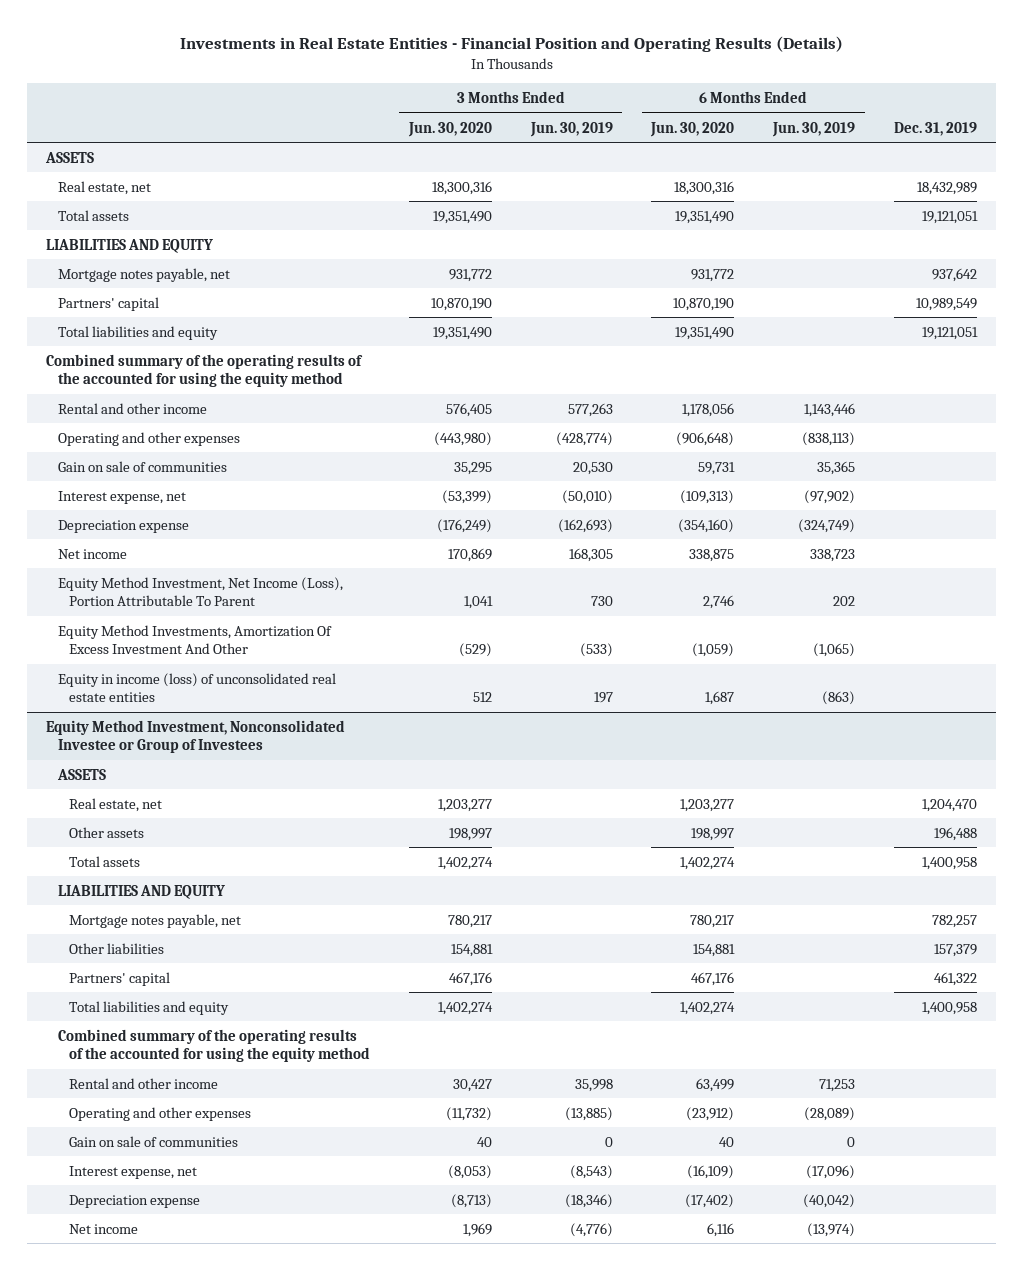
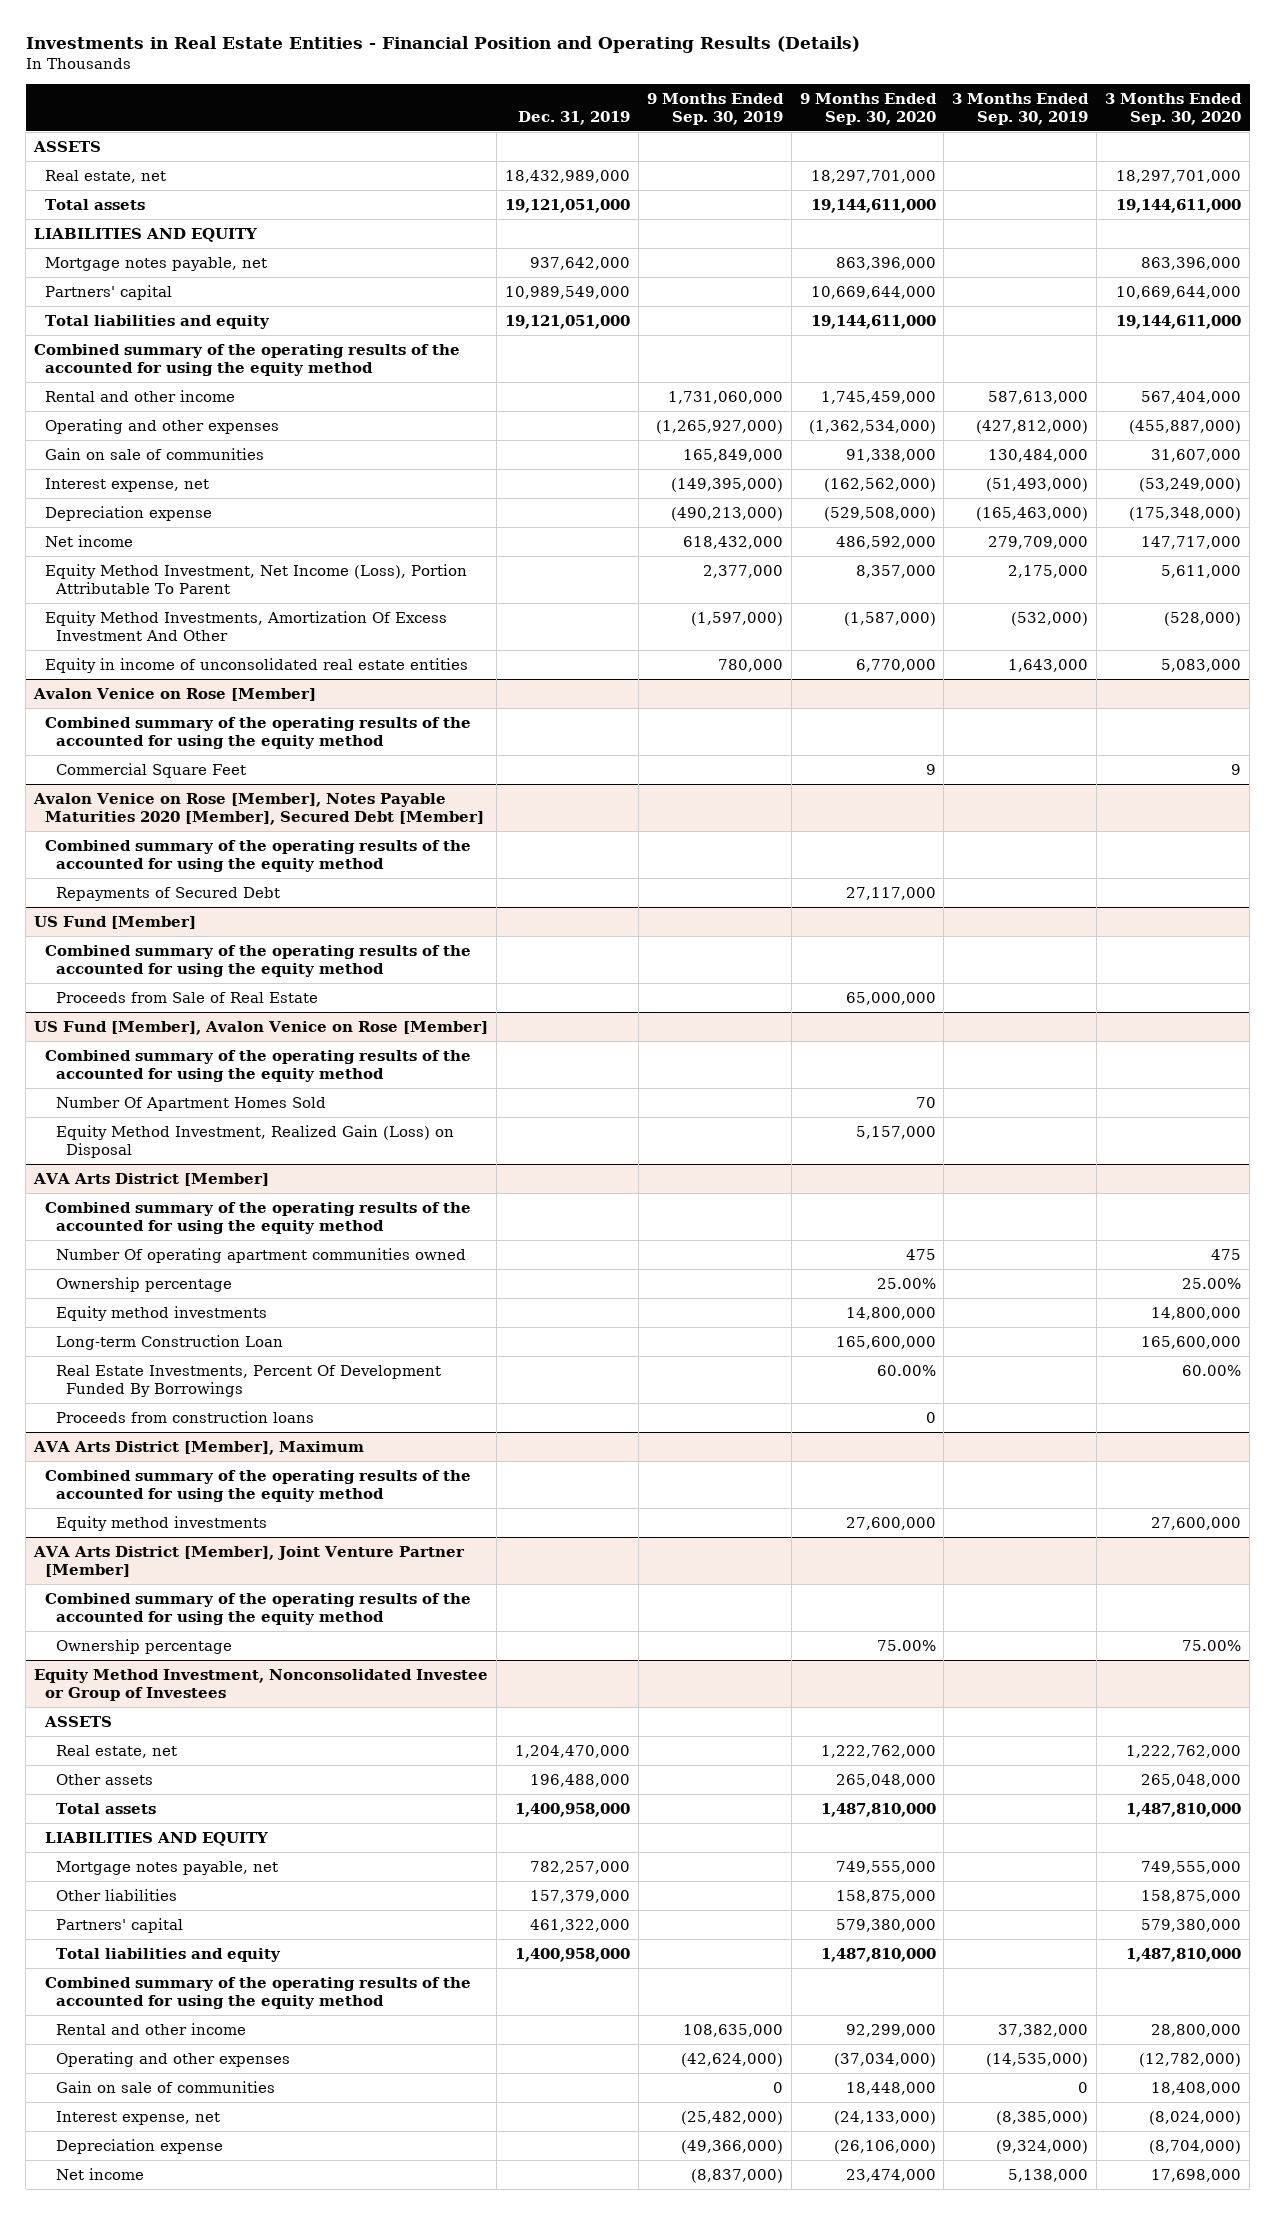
- | 3 Months Ended Jun. 30, 2020 | 3 Months Ended Jun. 30, 2019 | 6 Months Ended Jun. 30, 2020 | 6 Months Ended Jun. 30, 2019 | Dec. 31, 2019
+ | Dec. 31, 2019 | 9 Months Ended Sep. 30, 2019 | 9 Months Ended Sep. 30, 2020 | 3 Months Ended Sep. 30, 2019 | 3 Months Ended Sep. 30, 2020
- Real estate, net | 18,300,316 | | 18,300,316 | | 18,432,989
- Total assets | 19,351,490 | | 19,351,490 | | 19,121,051
+ Real estate, net | 18,432,989,000 | | 18,297,701,000 | | 18,297,701,000
+ Total assets | 19,121,051,000 | | 19,144,611,000 | | 19,144,611,000
- Mortgage notes payable, net | 931,772 | | 931,772 | | 937,642
- Partners' capital | 10,870,190 | | 10,870,190 | | 10,989,549
- Total liabilities and equity | 19,351,490 | | 19,351,490 | | 19,121,051
+ Mortgage notes payable, net | 937,642,000 | | 863,396,000 | | 863,396,000
+ Partners' capital | 10,989,549,000 | | 10,669,644,000 | | 10,669,644,000
+ Total liabilities and equity | 19,121,051,000 | | 19,144,611,000 | | 19,144,611,000
- Equity in income (loss) of unconsolidated real estate entities | 512 | 197 | 1,687 | (863) |
+ Equity in income of unconsolidated real estate entities | | 780,000 | 6,770,000 | 1,643,000 | 5,083,000
+ Avalon Venice on Rose [Member]
+ Combined summary of the operating results of the accounted for using the equity method
+ Commercial Square Feet | | | 9 | | 9
+ Avalon Venice on Rose [Member], Notes Payable Maturities 2020 [Member], Secured Debt [Member]
+ Combined summary of the operating results of the accounted for using the equity method
+ Repayments of Secured Debt | | | 27,117,000 | |
+ US Fund [Member]
+ Combined summary of the operating results of the accounted for using the equity method
+ Proceeds from Sale of Real Estate | | | 65,000,000 | |
+ US Fund [Member], Avalon Venice on Rose [Member]
+ Combined summary of the operating results of the accounted for using the equity method
+ Number Of Apartment Homes Sold | | | 70 | |
+ Equity Method Investment, Realized Gain (Loss) on Disposal | | | 5,157,000 | |
+ AVA Arts District [Member]
+ Combined summary of the operating results of the accounted for using the equity method
+ Number Of operating apartment communities owned | | | 475 | | 475
+ Ownership percentage | | | 25.00% | | 25.00%
+ Equity method investments | | | 14,800,000 | | 14,800,000
+ Long-term Construction Loan | | | 165,600,000 | | 165,600,000
+ Real Estate Investments, Percent Of Development Funded By Borrowings | | | 60.00% | | 60.00%
+ Proceeds from construction loans | | | 0 | |
+ AVA Arts District [Member], Maximum
+ Combined summary of the operating results of the accounted for using the equity method
+ Equity method investments | | | 27,600,000 | | 27,600,000
+ AVA Arts District [Member], Joint Venture Partner [Member]
+ Combined summary of the operating results of the accounted for using the equity method
+ Ownership percentage | | | 75.00% | | 75.00%
@ Equity Method Investment, Nonconsolidated Investee or Group of Investees
- Real estate, net | 1,203,277 | | 1,203,277 | | 1,204,470
- Other assets | 198,997 | | 198,997 | | 196,488
- Total assets | 1,402,274 | | 1,402,274 | | 1,400,958
+ Real estate, net | 1,204,470,000 | | 1,222,762,000 | | 1,222,762,000
+ Other assets | 196,488,000 | | 265,048,000 | | 265,048,000
+ Total assets | 1,400,958,000 | | 1,487,810,000 | | 1,487,810,000
- Mortgage notes payable, net | 780,217 | | 780,217 | | 782,257
- Other liabilities | 154,881 | | 154,881 | | 157,379
- Partners' capital | 467,176 | | 467,176 | | 461,322
- Total liabilities and equity | 1,402,274 | | 1,402,274 | | 1,400,958
+ Mortgage notes payable, net | 782,257,000 | | 749,555,000 | | 749,555,000
+ Other liabilities | 157,379,000 | | 158,875,000 | | 158,875,000
+ Partners' capital | 461,322,000 | | 579,380,000 | | 579,380,000
+ Total liabilities and equity | 1,400,958,000 | | 1,487,810,000 | | 1,487,810,000

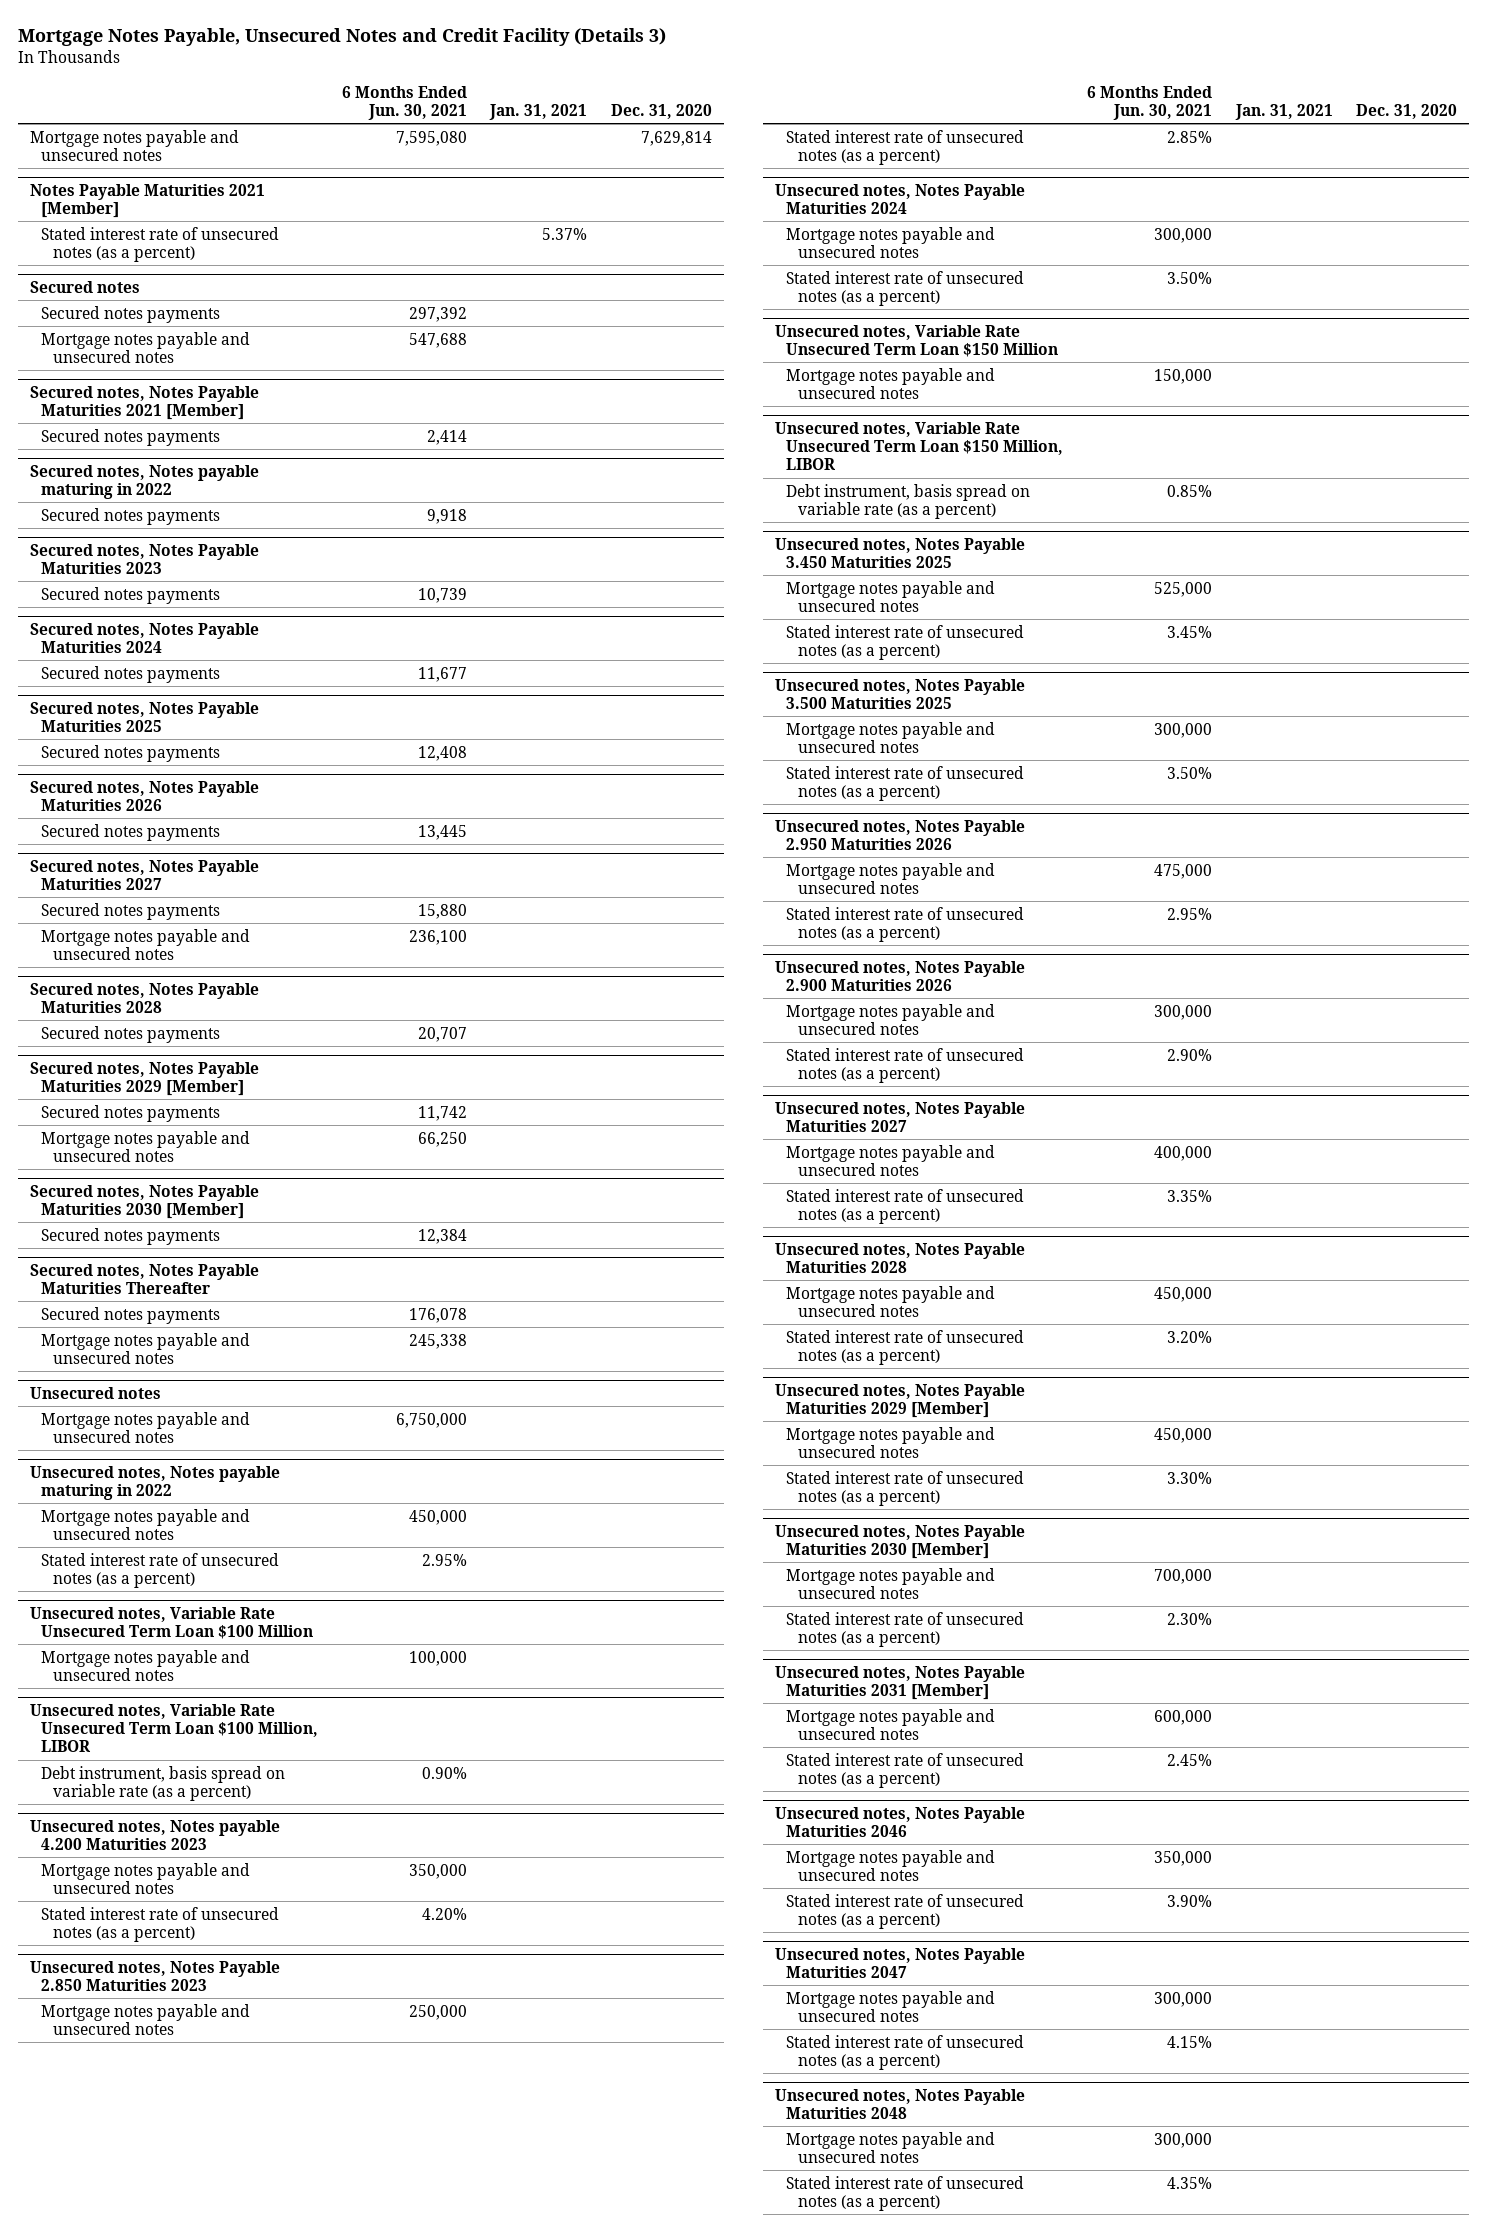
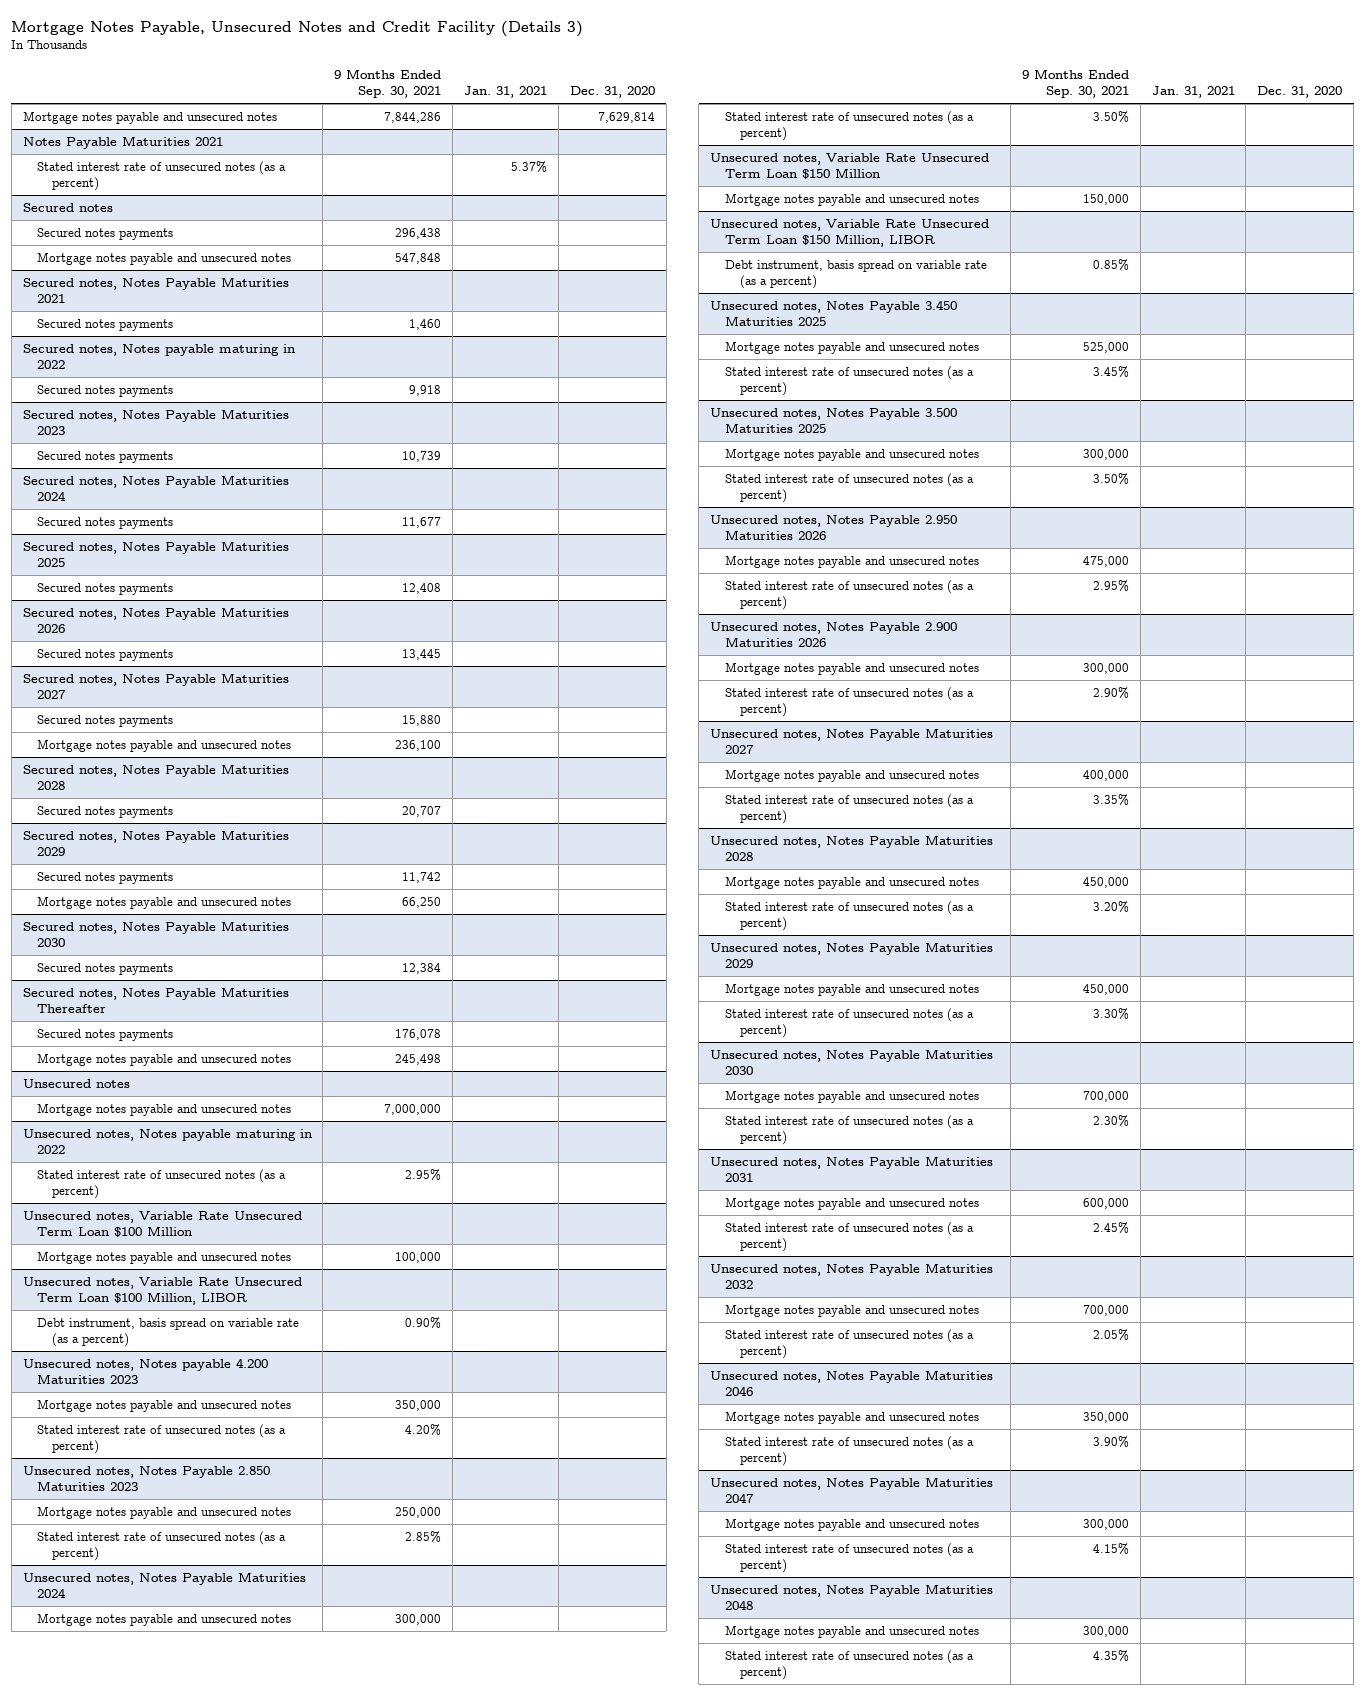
- | 6 Months Ended Jun. 30, 2021 | Jan. 31, 2021 | Dec. 31, 2020
+ | 9 Months Ended Sep. 30, 2021 | Jan. 31, 2021 | Dec. 31, 2020
- Notes Payable Maturities 2021 [Member]
+ Notes Payable Maturities 2021
- Secured notes, Notes Payable Maturities 2021 [Member]
+ Secured notes, Notes Payable Maturities 2021
- Secured notes, Notes Payable Maturities 2029 [Member]
+ Secured notes, Notes Payable Maturities 2029
- Secured notes, Notes Payable Maturities 2030 [Member]
+ Secured notes, Notes Payable Maturities 2030
@ Unsecured notes, Notes payable maturing in 2022
- Mortgage notes payable and unsecured notes | 450,000 | |
- Unsecured notes, Notes Payable Maturities 2029 [Member]
+ Unsecured notes, Notes Payable Maturities 2029
- Unsecured notes, Notes Payable Maturities 2030 [Member]
+ Unsecured notes, Notes Payable Maturities 2030
- Unsecured notes, Notes Payable Maturities 2031 [Member]
+ Unsecured notes, Notes Payable Maturities 2031
+ Unsecured notes, Notes Payable Maturities 2032
+ Mortgage notes payable and unsecured notes | 700,000 | |
+ Stated interest rate of unsecured notes (as a percent) | 2.05% | |

